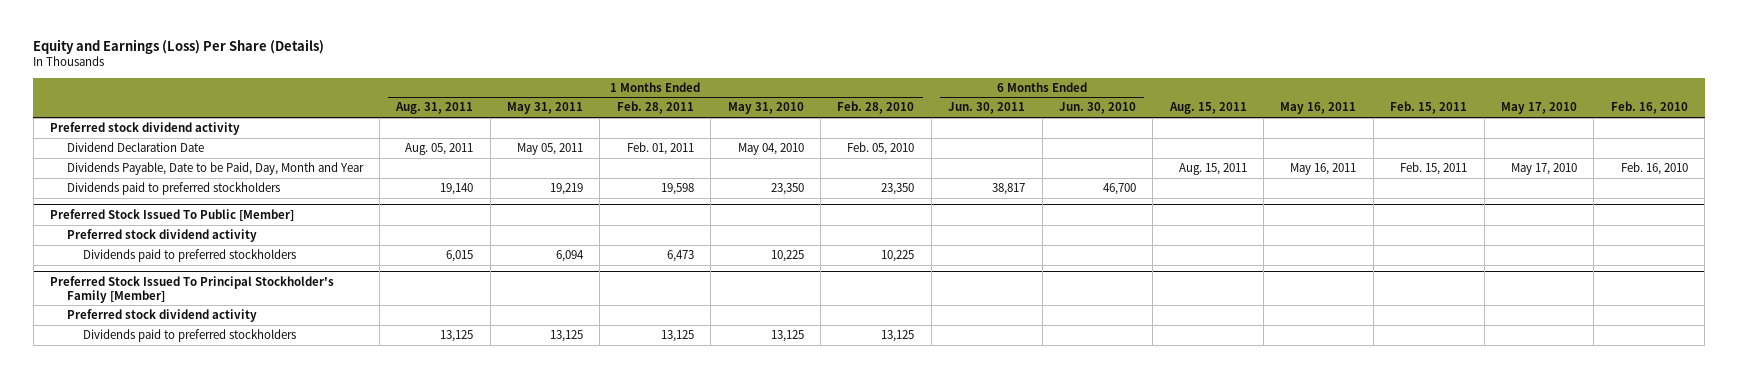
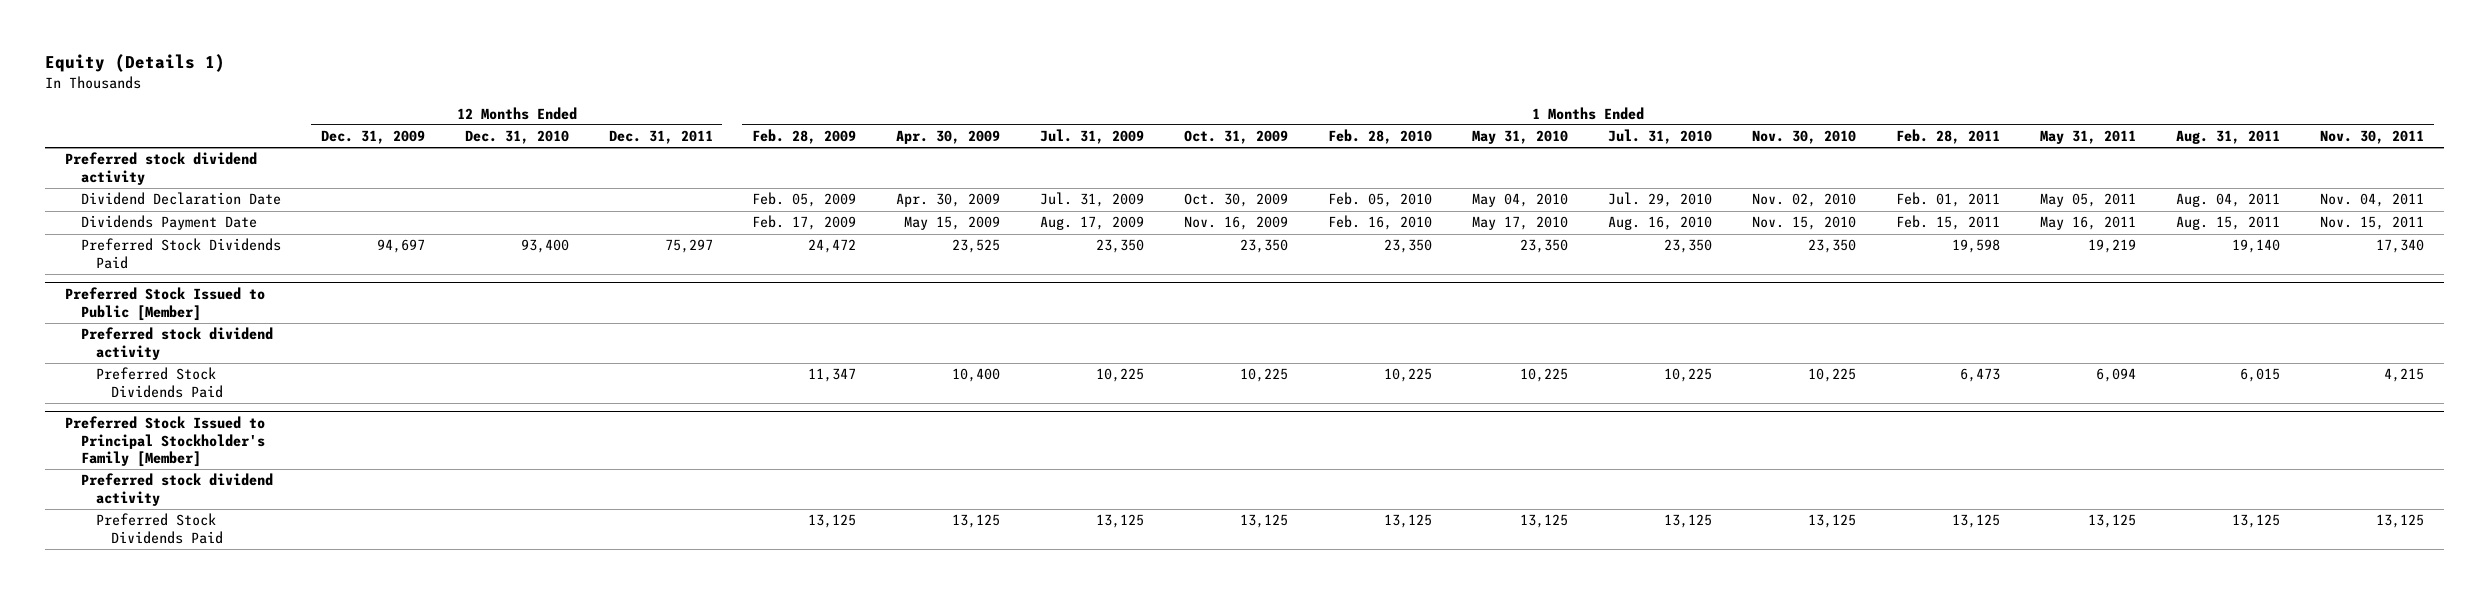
- Equity and Earnings (Loss) Per Share (Details)
+ Equity (Details 1)
- | 1 Months Ended Aug. 31, 2011 | 1 Months Ended May 31, 2011 | 1 Months Ended Feb. 28, 2011 | 1 Months Ended May 31, 2010 | 1 Months Ended Feb. 28, 2010 | 6 Months Ended Jun. 30, 2011 | 6 Months Ended Jun. 30, 2010 | Aug. 15, 2011 | May 16, 2011 | Feb. 15, 2011 | May 17, 2010 | Feb. 16, 2010
+ | 12 Months Ended Dec. 31, 2009 | 12 Months Ended Dec. 31, 2010 | 12 Months Ended Dec. 31, 2011 | 1 Months Ended Feb. 28, 2009 | 1 Months Ended Apr. 30, 2009 | 1 Months Ended Jul. 31, 2009 | 1 Months Ended Oct. 31, 2009 | 1 Months Ended Feb. 28, 2010 | 1 Months Ended May 31, 2010 | 1 Months Ended Jul. 31, 2010 | 1 Months Ended Nov. 30, 2010 | 1 Months Ended Feb. 28, 2011 | 1 Months Ended May 31, 2011 | 1 Months Ended Aug. 31, 2011 | 1 Months Ended Nov. 30, 2011
- Dividend Declaration Date | Aug. 05, 2011 | May 05, 2011 | Feb. 01, 2011 | May 04, 2010 | Feb. 05, 2010 | | | | | | |
- Dividends Payable, Date to be Paid, Day, Month and Year | | | | | | | | Aug. 15, 2011 | May 16, 2011 | Feb. 15, 2011 | May 17, 2010 | Feb. 16, 2010
- Dividends paid to preferred stockholders | 19,140 | 19,219 | 19,598 | 23,350 | 23,350 | 38,817 | 46,700 | | | | |
- Preferred Stock Issued To Public [Member]
+ Dividend Declaration Date | | | | Feb. 05, 2009 | Apr. 30, 2009 | Jul. 31, 2009 | Oct. 30, 2009 | Feb. 05, 2010 | May 04, 2010 | Jul. 29, 2010 | Nov. 02, 2010 | Feb. 01, 2011 | May 05, 2011 | Aug. 04, 2011 | Nov. 04, 2011
+ Dividends Payment Date | | | | Feb. 17, 2009 | May 15, 2009 | Aug. 17, 2009 | Nov. 16, 2009 | Feb. 16, 2010 | May 17, 2010 | Aug. 16, 2010 | Nov. 15, 2010 | Feb. 15, 2011 | May 16, 2011 | Aug. 15, 2011 | Nov. 15, 2011
+ Preferred Stock Dividends Paid | 94,697 | 93,400 | 75,297 | 24,472 | 23,525 | 23,350 | 23,350 | 23,350 | 23,350 | 23,350 | 23,350 | 19,598 | 19,219 | 19,140 | 17,340
+ Preferred Stock Issued to Public [Member]
- Dividends paid to preferred stockholders | 6,015 | 6,094 | 6,473 | 10,225 | 10,225 | | | | | | |
- Preferred Stock Issued To Principal Stockholder's Family [Member]
+ Preferred Stock Dividends Paid | | | | 11,347 | 10,400 | 10,225 | 10,225 | 10,225 | 10,225 | 10,225 | 10,225 | 6,473 | 6,094 | 6,015 | 4,215
+ Preferred Stock Issued to Principal Stockholder's Family [Member]
- Dividends paid to preferred stockholders | 13,125 | 13,125 | 13,125 | 13,125 | 13,125 | | | | | | |
+ Preferred Stock Dividends Paid | | | | 13,125 | 13,125 | 13,125 | 13,125 | 13,125 | 13,125 | 13,125 | 13,125 | 13,125 | 13,125 | 13,125 | 13,125

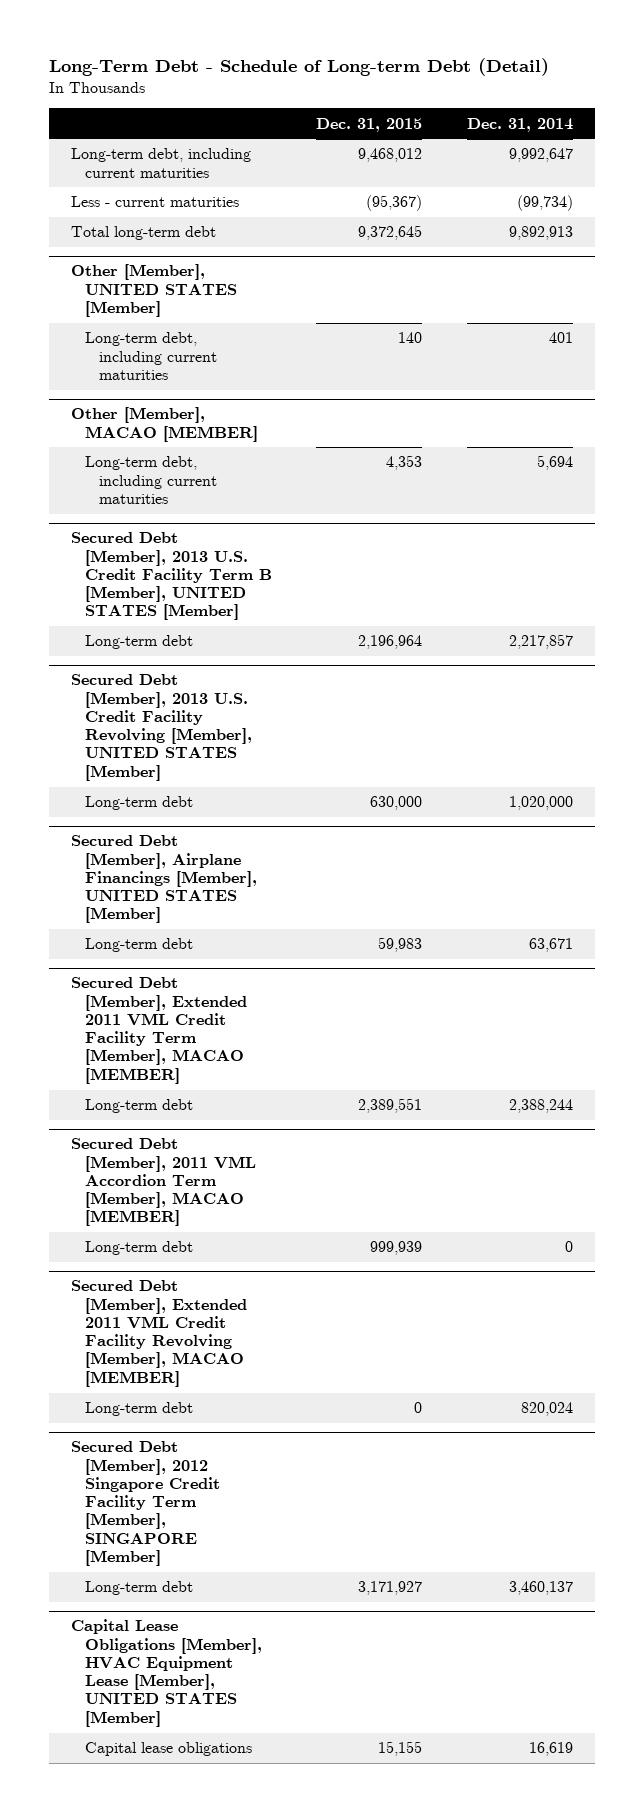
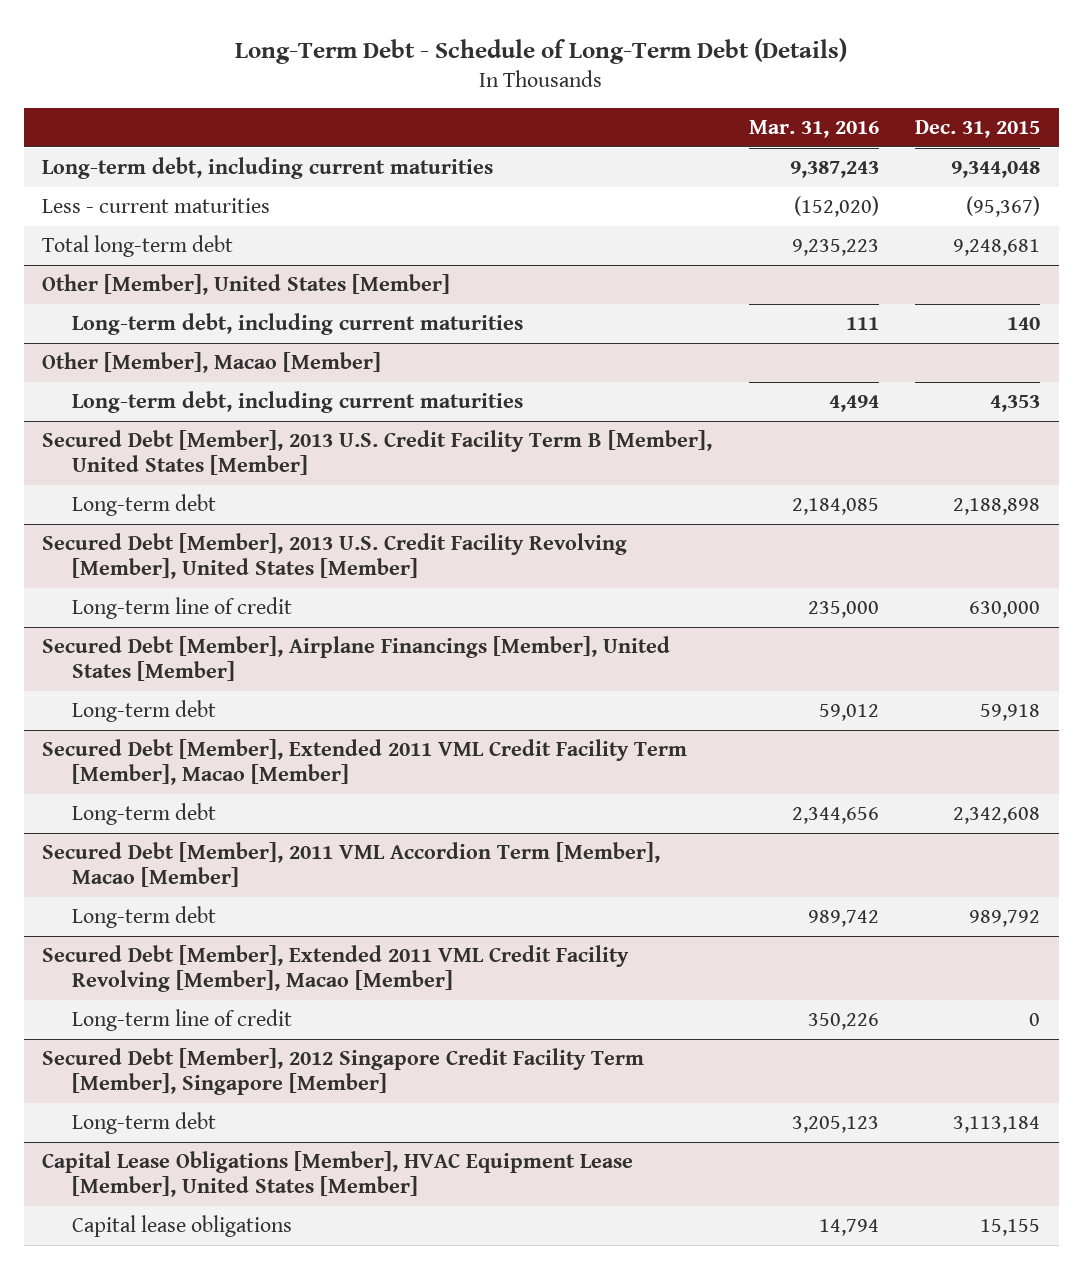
- Long-Term Debt - Schedule of Long-term Debt (Detail)
+ Long-Term Debt - Schedule of Long-Term Debt (Details)
- | Dec. 31, 2015 | Dec. 31, 2014
+ | Mar. 31, 2016 | Dec. 31, 2015
- Long-term debt, including current maturities | 9,468,012 | 9,992,647
+ Long-term debt, including current maturities | 9,387,243 | 9,344,048
- Total long-term debt | 9,372,645 | 9,892,913
- Other [Member], UNITED STATES [Member]
+ Total long-term debt | 9,235,223 | 9,248,681
+ Other [Member], United States [Member]
- Other [Member], MACAO [MEMBER]
+ Other [Member], Macao [Member]
- Secured Debt [Member], 2013 U.S. Credit Facility Term B [Member], UNITED STATES [Member]
- Long-term debt | 2,196,964 | 2,217,857
- Secured Debt [Member], 2013 U.S. Credit Facility Revolving [Member], UNITED STATES [Member]
- Long-term debt | 630,000 | 1,020,000
- Secured Debt [Member], Airplane Financings [Member], UNITED STATES [Member]
- Long-term debt | 59,983 | 63,671
- Secured Debt [Member], Extended 2011 VML Credit Facility Term [Member], MACAO [MEMBER]
- Long-term debt | 2,389,551 | 2,388,244
- Secured Debt [Member], 2011 VML Accordion Term [Member], MACAO [MEMBER]
- Long-term debt | 999,939 | 0
- Secured Debt [Member], Extended 2011 VML Credit Facility Revolving [Member], MACAO [MEMBER]
- Long-term debt | 0 | 820,024
- Secured Debt [Member], 2012 Singapore Credit Facility Term [Member], SINGAPORE [Member]
- Long-term debt | 3,171,927 | 3,460,137
- Capital Lease Obligations [Member], HVAC Equipment Lease [Member], UNITED STATES [Member]
+ Secured Debt [Member], 2013 U.S. Credit Facility Term B [Member], United States [Member]
+ Long-term debt | 2,184,085 | 2,188,898
+ Secured Debt [Member], 2013 U.S. Credit Facility Revolving [Member], United States [Member]
+ Long-term line of credit | 235,000 | 630,000
+ Secured Debt [Member], Airplane Financings [Member], United States [Member]
+ Long-term debt | 59,012 | 59,918
+ Secured Debt [Member], Extended 2011 VML Credit Facility Term [Member], Macao [Member]
+ Long-term debt | 2,344,656 | 2,342,608
+ Secured Debt [Member], 2011 VML Accordion Term [Member], Macao [Member]
+ Long-term debt | 989,742 | 989,792
+ Secured Debt [Member], Extended 2011 VML Credit Facility Revolving [Member], Macao [Member]
+ Long-term line of credit | 350,226 | 0
+ Secured Debt [Member], 2012 Singapore Credit Facility Term [Member], Singapore [Member]
+ Long-term debt | 3,205,123 | 3,113,184
+ Capital Lease Obligations [Member], HVAC Equipment Lease [Member], United States [Member]

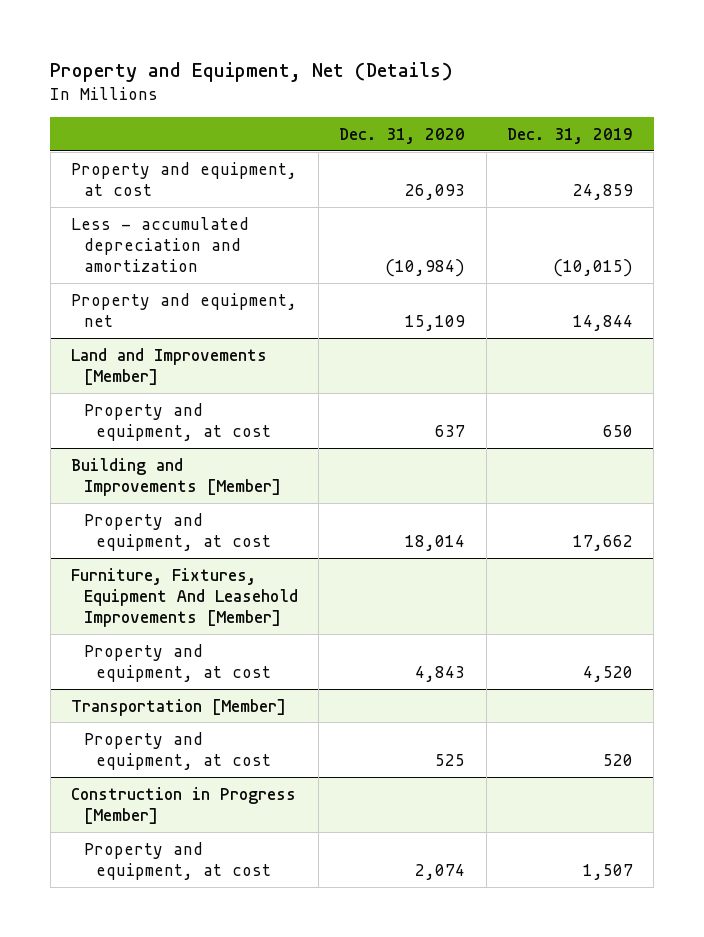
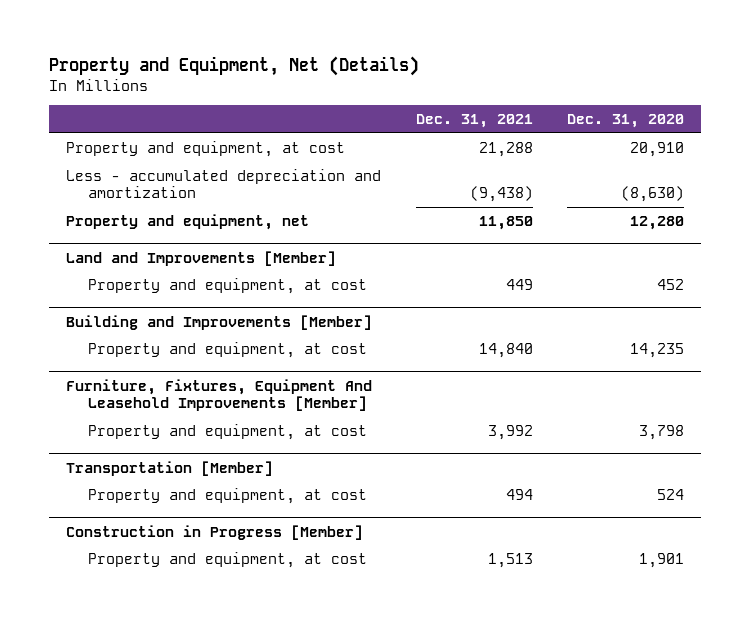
- | Dec. 31, 2020 | Dec. 31, 2019
+ | Dec. 31, 2021 | Dec. 31, 2020
- Property and equipment, at cost | 26,093 | 24,859
- Less - accumulated depreciation and amortization | (10,984) | (10,015)
- Property and equipment, net | 15,109 | 14,844
+ Property and equipment, at cost | 21,288 | 20,910
+ Less - accumulated depreciation and amortization | (9,438) | (8,630)
+ Property and equipment, net | 11,850 | 12,280
@ Land and Improvements [Member]
- Property and equipment, at cost | 637 | 650
+ Property and equipment, at cost | 449 | 452
@ Building and Improvements [Member]
- Property and equipment, at cost | 18,014 | 17,662
+ Property and equipment, at cost | 14,840 | 14,235
@ Furniture, Fixtures, Equipment And Leasehold Improvements [Member]
- Property and equipment, at cost | 4,843 | 4,520
+ Property and equipment, at cost | 3,992 | 3,798
@ Transportation [Member]
- Property and equipment, at cost | 525 | 520
+ Property and equipment, at cost | 494 | 524
@ Construction in Progress [Member]
- Property and equipment, at cost | 2,074 | 1,507
+ Property and equipment, at cost | 1,513 | 1,901

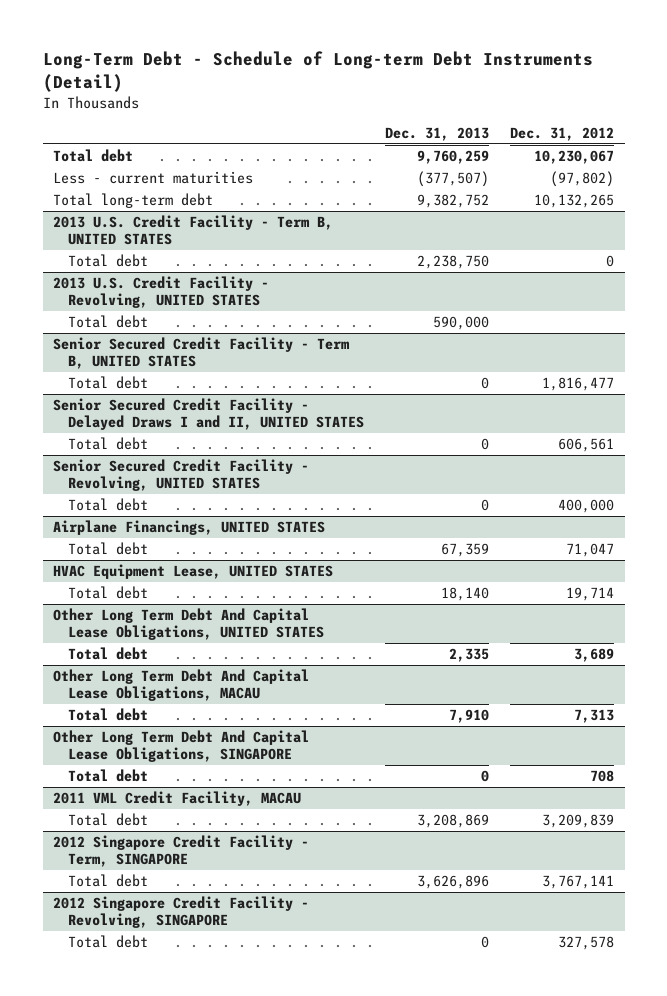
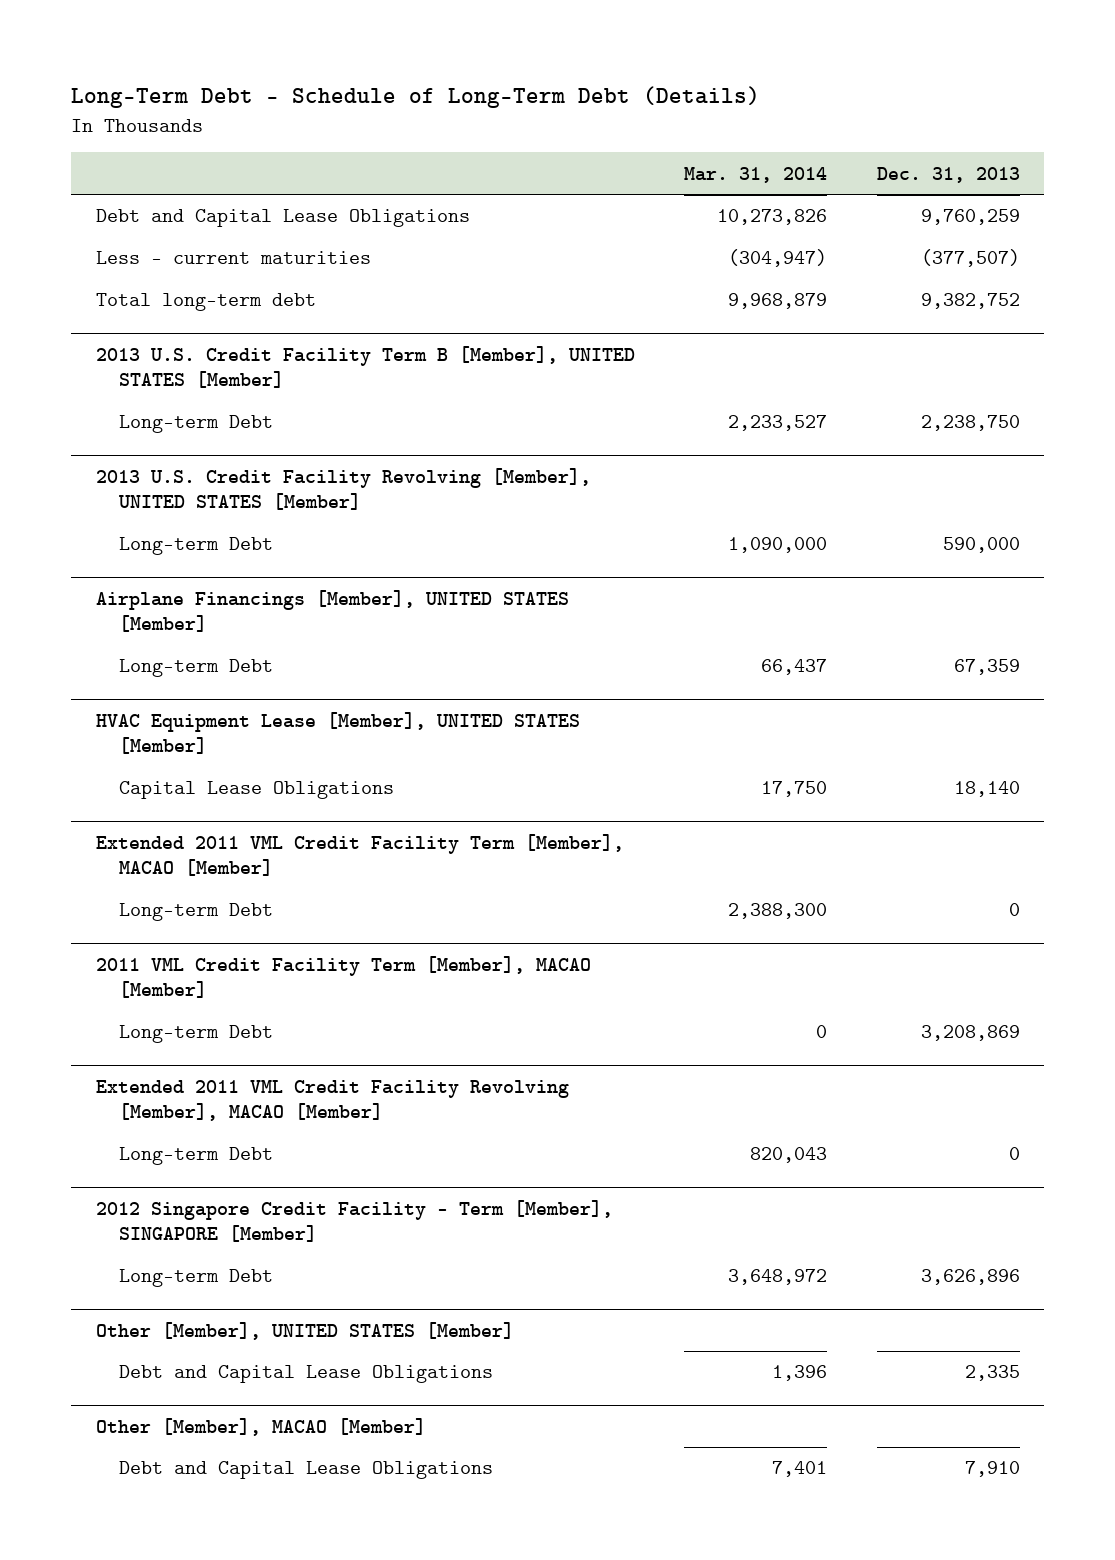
- Long-Term Debt - Schedule of Long-term Debt Instruments (Detail)
+ Long-Term Debt - Schedule of Long-Term Debt (Details)
- | Dec. 31, 2013 | Dec. 31, 2012
+ | Mar. 31, 2014 | Dec. 31, 2013
- Total debt | 9,760,259 | 10,230,067
+ Debt and Capital Lease Obligations | 10,273,826 | 9,760,259
- 2013 U.S. Credit Facility - Term B, UNITED STATES
- Total debt | 2,238,750 | 0
- 2013 U.S. Credit Facility - Revolving, UNITED STATES
- Total debt | 590,000 |
- Senior Secured Credit Facility - Term B, UNITED STATES
- Total debt | 0 | 1,816,477
- Senior Secured Credit Facility - Delayed Draws I and II, UNITED STATES
- Total debt | 0 | 606,561
- Senior Secured Credit Facility - Revolving, UNITED STATES
- Total debt | 0 | 400,000
- Airplane Financings, UNITED STATES
- Total debt | 67,359 | 71,047
- HVAC Equipment Lease, UNITED STATES
- Total debt | 18,140 | 19,714
- Other Long Term Debt And Capital Lease Obligations, UNITED STATES
- Total debt | 2,335 | 3,689
- Other Long Term Debt And Capital Lease Obligations, MACAU
- Total debt | 7,910 | 7,313
- Other Long Term Debt And Capital Lease Obligations, SINGAPORE
- Total debt | 0 | 708
- 2011 VML Credit Facility, MACAU
- Total debt | 3,208,869 | 3,209,839
- 2012 Singapore Credit Facility - Term, SINGAPORE
- Total debt | 3,626,896 | 3,767,141
- 2012 Singapore Credit Facility - Revolving, SINGAPORE
- Total debt | 0 | 327,578
+ 2013 U.S. Credit Facility Term B [Member], UNITED STATES [Member]
+ Long-term Debt | 2,233,527 | 2,238,750
+ 2013 U.S. Credit Facility Revolving [Member], UNITED STATES [Member]
+ Long-term Debt | 1,090,000 | 590,000
+ Airplane Financings [Member], UNITED STATES [Member]
+ Long-term Debt | 66,437 | 67,359
+ HVAC Equipment Lease [Member], UNITED STATES [Member]
+ Capital Lease Obligations | 17,750 | 18,140
+ Extended 2011 VML Credit Facility Term [Member], MACAO [Member]
+ Long-term Debt | 2,388,300 | 0
+ 2011 VML Credit Facility Term [Member], MACAO [Member]
+ Long-term Debt | 0 | 3,208,869
+ Extended 2011 VML Credit Facility Revolving [Member], MACAO [Member]
+ Long-term Debt | 820,043 | 0
+ 2012 Singapore Credit Facility - Term [Member], SINGAPORE [Member]
+ Long-term Debt | 3,648,972 | 3,626,896
+ Other [Member], UNITED STATES [Member]
+ Debt and Capital Lease Obligations | 1,396 | 2,335
+ Other [Member], MACAO [Member]
+ Debt and Capital Lease Obligations | 7,401 | 7,910

